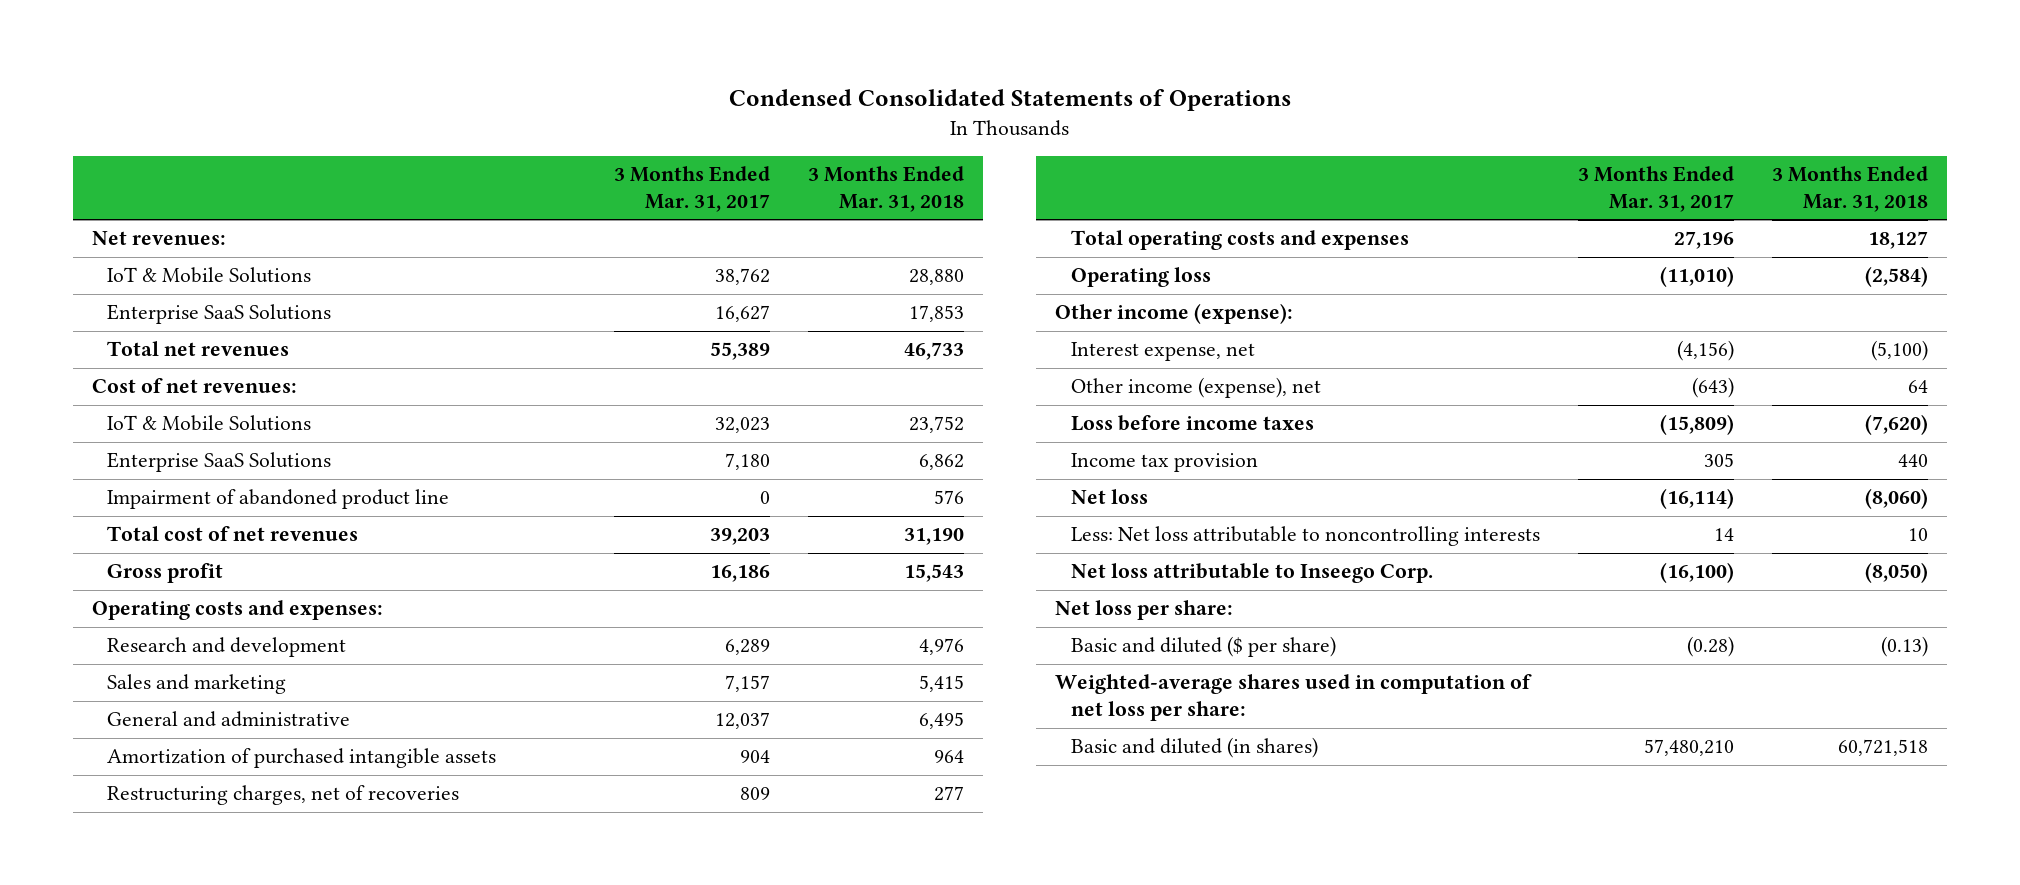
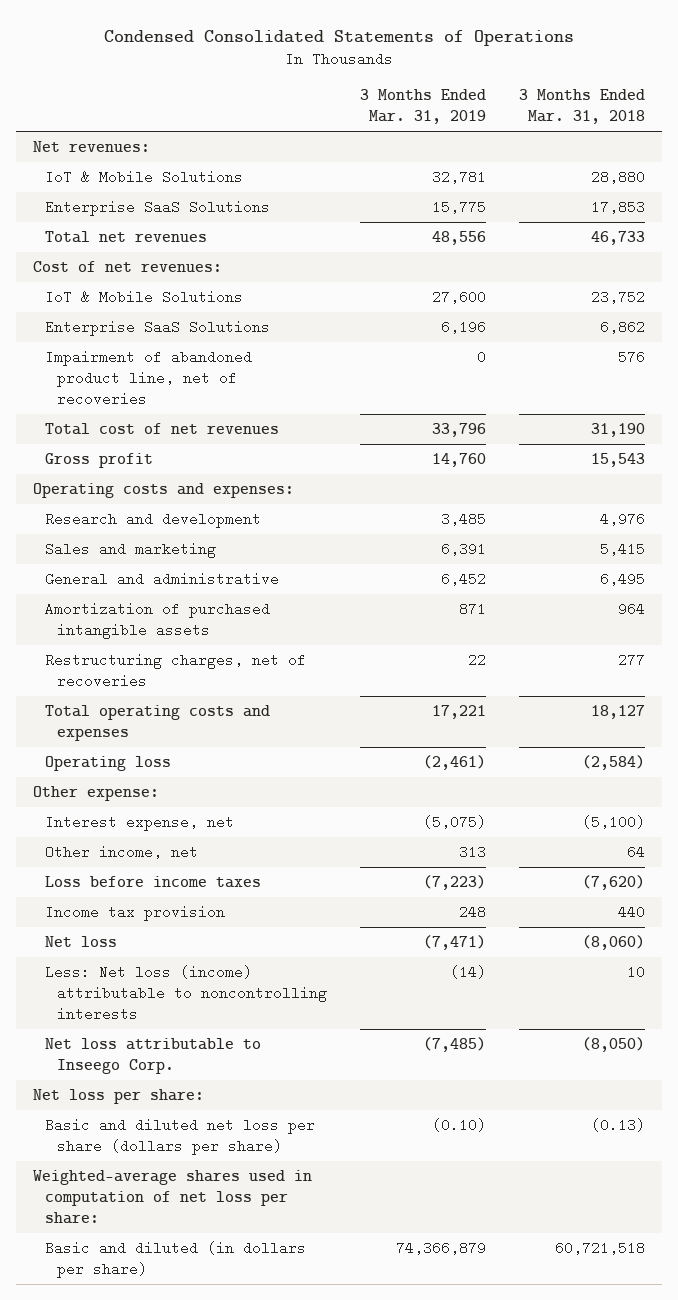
- | 3 Months Ended Mar. 31, 2017 | 3 Months Ended Mar. 31, 2018
+ | 3 Months Ended Mar. 31, 2019 | 3 Months Ended Mar. 31, 2018
- Impairment of abandoned product line | 0 | 576
+ Impairment of abandoned product line, net of recoveries | 0 | 576
- Other income (expense):
+ Other expense:
- Other income (expense), net | (643) | 64
+ Other income, net | 313 | 64
- Less: Net loss attributable to noncontrolling interests | 14 | 10
+ Less: Net loss (income) attributable to noncontrolling interests | (14) | 10
- Basic and diluted ($ per share) | (0.28) | (0.13)
+ Basic and diluted net loss per share (dollars per share) | (0.10) | (0.13)
- Basic and diluted (in shares) | 57,480,210 | 60,721,518
+ Basic and diluted (in dollars per share) | 74,366,879 | 60,721,518

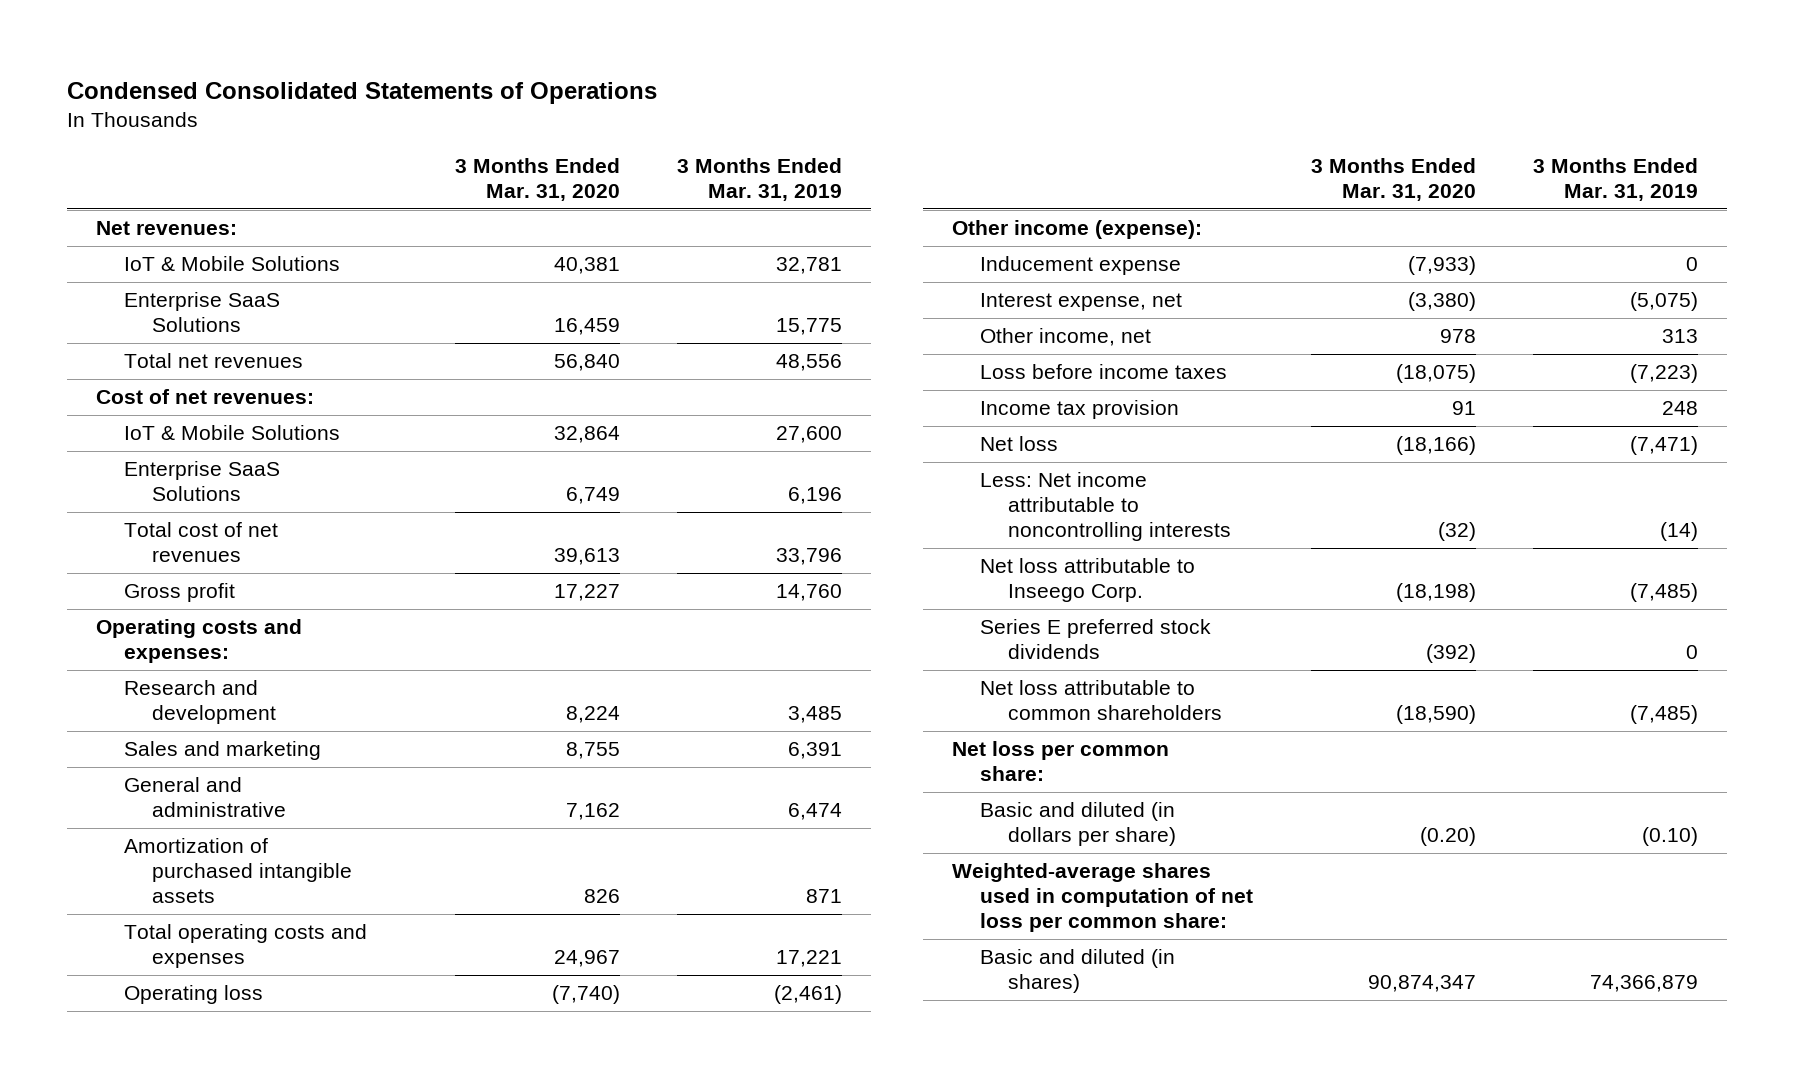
- | 3 Months Ended Mar. 31, 2019 | 3 Months Ended Mar. 31, 2018
+ | 3 Months Ended Mar. 31, 2020 | 3 Months Ended Mar. 31, 2019
- Impairment of abandoned product line, net of recoveries | 0 | 576
- General and administrative | 6,452 | 6,495
+ General and administrative | 7,162 | 6,474
- Restructuring charges, net of recoveries | 22 | 277
- Other expense:
+ Other income (expense):
+ Inducement expense | (7,933) | 0
- Less: Net loss (income) attributable to noncontrolling interests | (14) | 10
+ Less: Net income attributable to noncontrolling interests | (32) | (14)
- Net loss per share:
- Basic and diluted net loss per share (dollars per share) | (0.10) | (0.13)
- Weighted-average shares used in computation of net loss per share:
- Basic and diluted (in dollars per share) | 74,366,879 | 60,721,518
+ Series E preferred stock dividends | (392) | 0
+ Net loss attributable to common shareholders | (18,590) | (7,485)
+ Net loss per common share:
+ Basic and diluted (in dollars per share) | (0.20) | (0.10)
+ Weighted-average shares used in computation of net loss per common share:
+ Basic and diluted (in shares) | 90,874,347 | 74,366,879

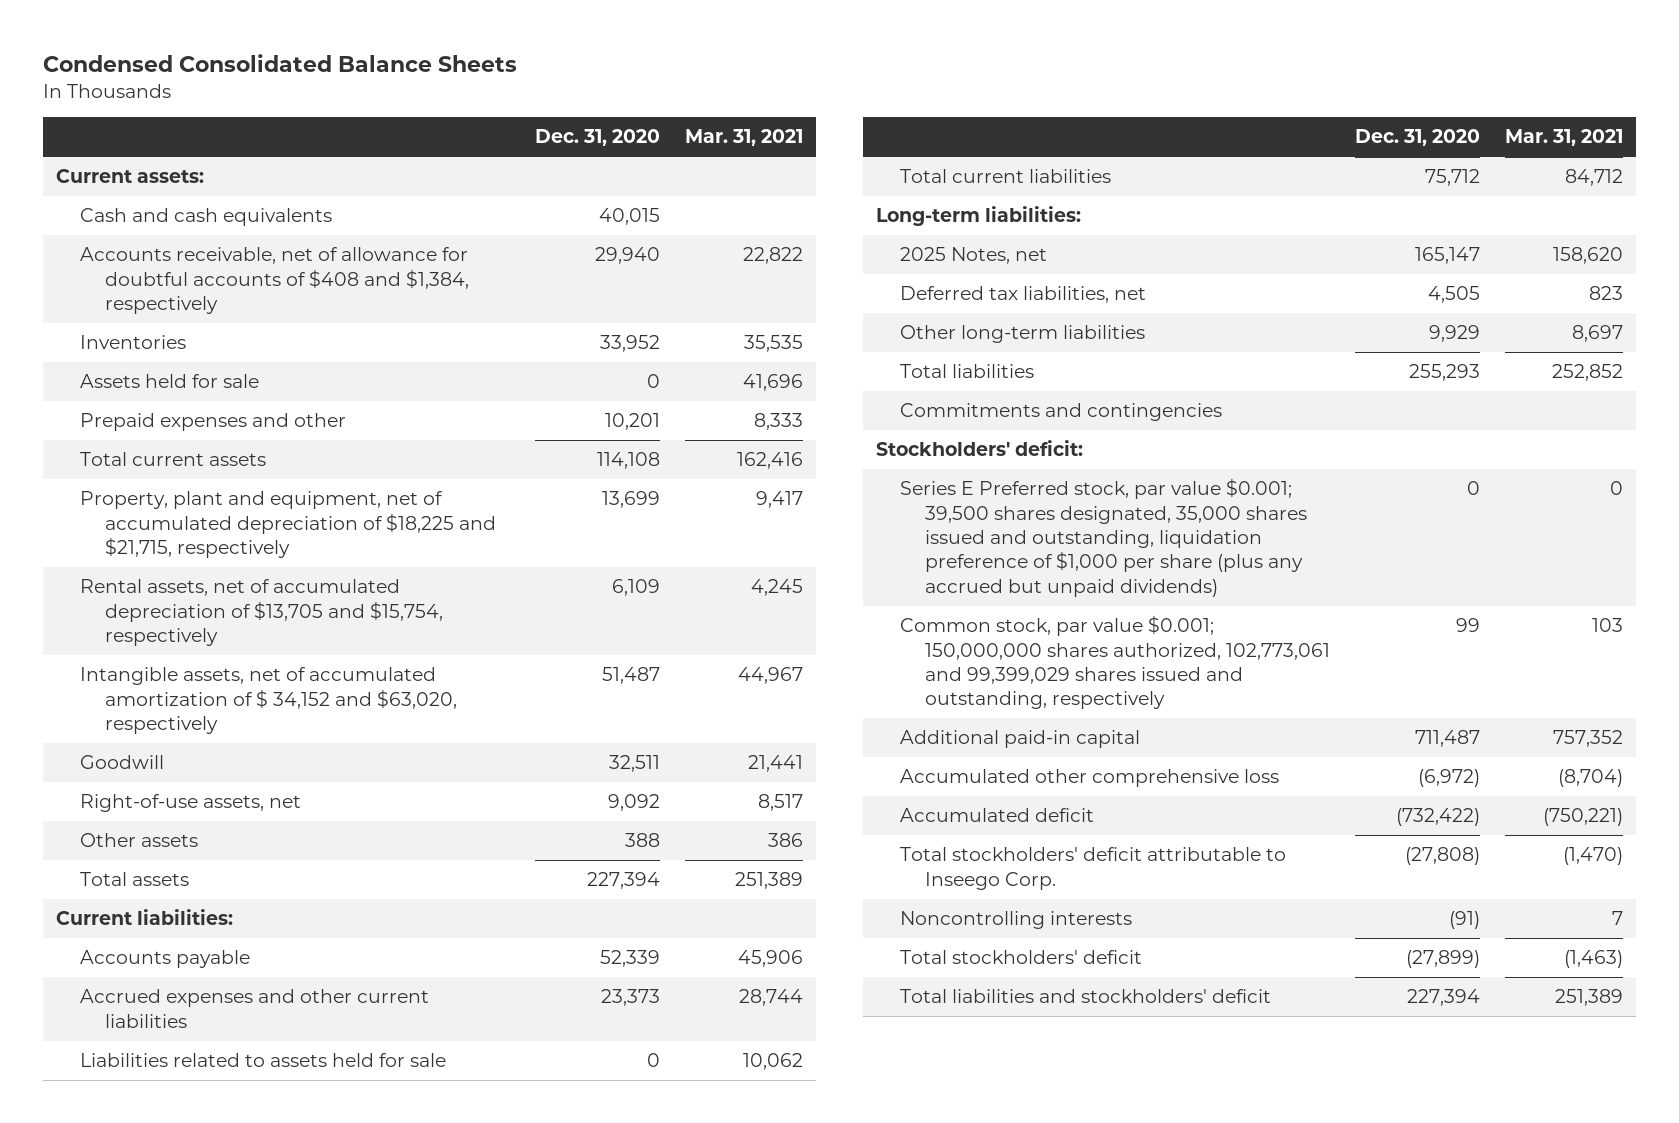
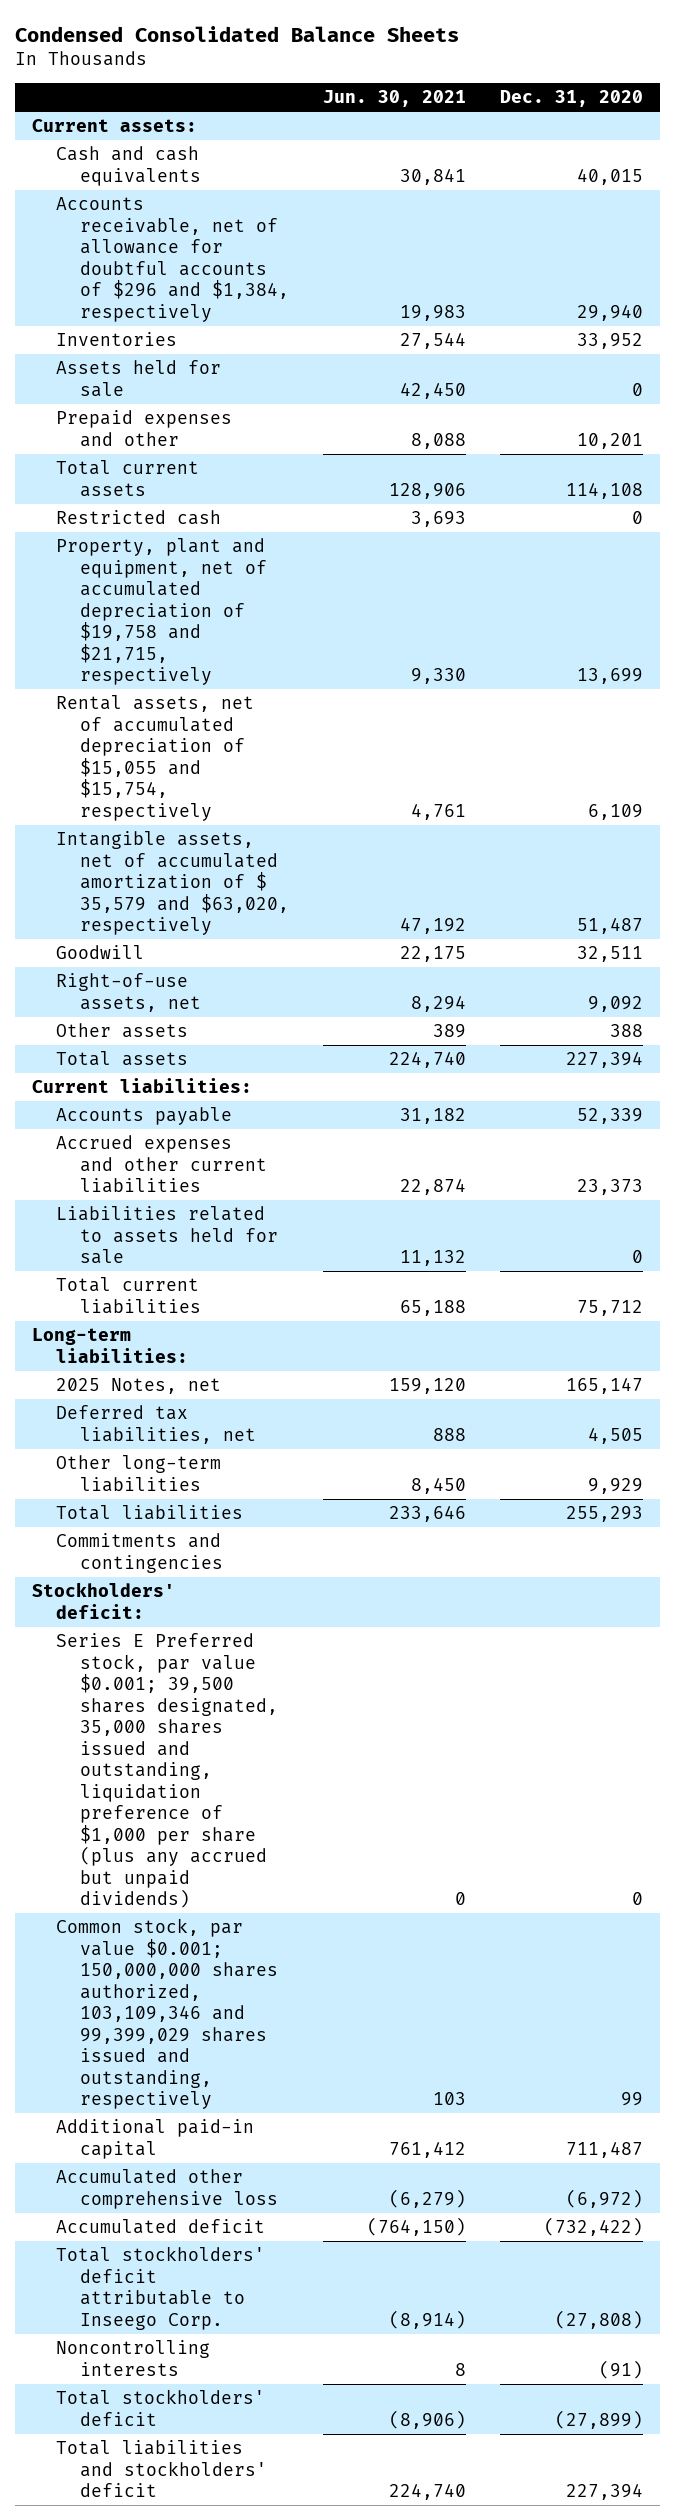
- | Dec. 31, 2020 | Mar. 31, 2021
+ | Jun. 30, 2021 | Dec. 31, 2020
- Accounts receivable, net of allowance for doubtful accounts of $408 and $1,384, respectively | 29,940 | 22,822
+ Accounts receivable, net of allowance for doubtful accounts of $296 and $1,384, respectively | 19,983 | 29,940
- Property, plant and equipment, net of accumulated depreciation of $18,225 and $21,715, respectively | 13,699 | 9,417
- Rental assets, net of accumulated depreciation of $13,705 and $15,754, respectively | 6,109 | 4,245
- Intangible assets, net of accumulated amortization of $ 34,152 and $63,020, respectively | 51,487 | 44,967
+ Restricted cash | 3,693 | 0
+ Property, plant and equipment, net of accumulated depreciation of $19,758 and $21,715, respectively | 9,330 | 13,699
+ Rental assets, net of accumulated depreciation of $15,055 and $15,754, respectively | 4,761 | 6,109
+ Intangible assets, net of accumulated amortization of $ 35,579 and $63,020, respectively | 47,192 | 51,487
- Common stock, par value $0.001; 150,000,000 shares authorized, 102,773,061 and 99,399,029 shares issued and outstanding, respectively | 99 | 103
+ Common stock, par value $0.001; 150,000,000 shares authorized, 103,109,346 and 99,399,029 shares issued and outstanding, respectively | 103 | 99

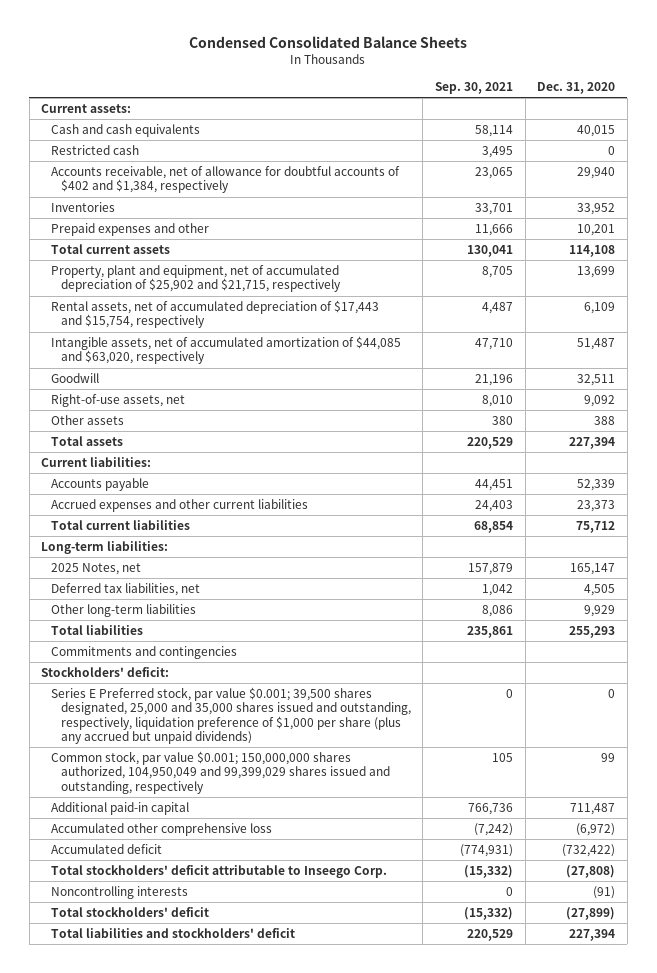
- | Jun. 30, 2021 | Dec. 31, 2020
+ | Sep. 30, 2021 | Dec. 31, 2020
- Accounts receivable, net of allowance for doubtful accounts of $296 and $1,384, respectively | 19,983 | 29,940
moved up: Restricted cash | 3,495 | 0
+ Accounts receivable, net of allowance for doubtful accounts of $402 and $1,384, respectively | 23,065 | 29,940
- Assets held for sale | 42,450 | 0
- Property, plant and equipment, net of accumulated depreciation of $19,758 and $21,715, respectively | 9,330 | 13,699
- Rental assets, net of accumulated depreciation of $15,055 and $15,754, respectively | 4,761 | 6,109
- Intangible assets, net of accumulated amortization of $ 35,579 and $63,020, respectively | 47,192 | 51,487
+ Property, plant and equipment, net of accumulated depreciation of $25,902 and $21,715, respectively | 8,705 | 13,699
+ Rental assets, net of accumulated depreciation of $17,443 and $15,754, respectively | 4,487 | 6,109
+ Intangible assets, net of accumulated amortization of $44,085 and $63,020, respectively | 47,710 | 51,487
- Liabilities related to assets held for sale | 11,132 | 0
- Series E Preferred stock, par value $0.001; 39,500 shares designated, 35,000 shares issued and outstanding, liquidation preference of $1,000 per share (plus any accrued but unpaid dividends) | 0 | 0
- Common stock, par value $0.001; 150,000,000 shares authorized, 103,109,346 and 99,399,029 shares issued and outstanding, respectively | 103 | 99
+ Series E Preferred stock, par value $0.001; 39,500 shares designated, 25,000 and 35,000 shares issued and outstanding, respectively, liquidation preference of $1,000 per share (plus any accrued but unpaid dividends) | 0 | 0
+ Common stock, par value $0.001; 150,000,000 shares authorized, 104,950,049 and 99,399,029 shares issued and outstanding, respectively | 105 | 99

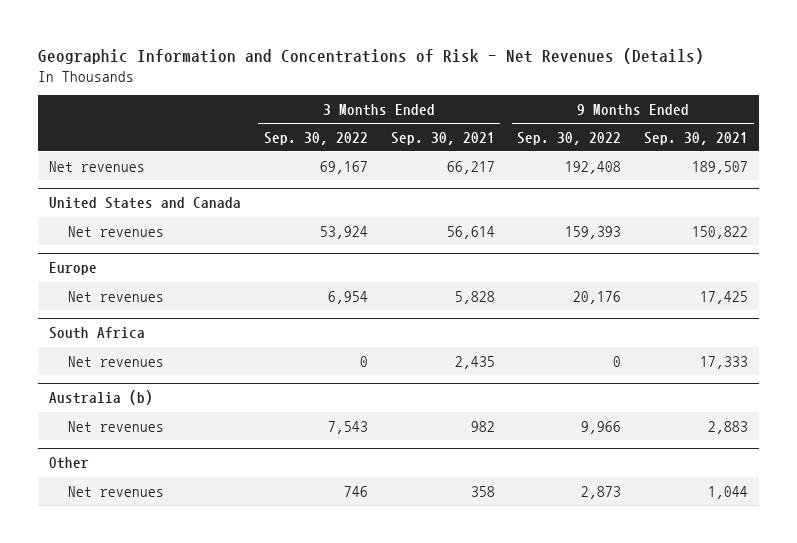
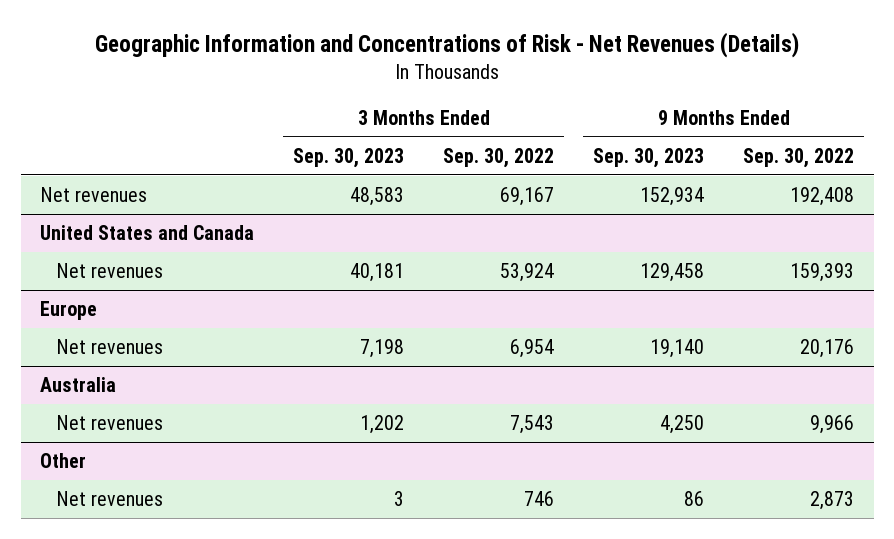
- | 3 Months Ended Sep. 30, 2022 | 3 Months Ended Sep. 30, 2021 | 9 Months Ended Sep. 30, 2022 | 9 Months Ended Sep. 30, 2021
+ | 3 Months Ended Sep. 30, 2023 | 3 Months Ended Sep. 30, 2022 | 9 Months Ended Sep. 30, 2023 | 9 Months Ended Sep. 30, 2022
- South Africa
- Net revenues | 0 | 2,435 | 0 | 17,333
- Australia (b)
+ Australia

